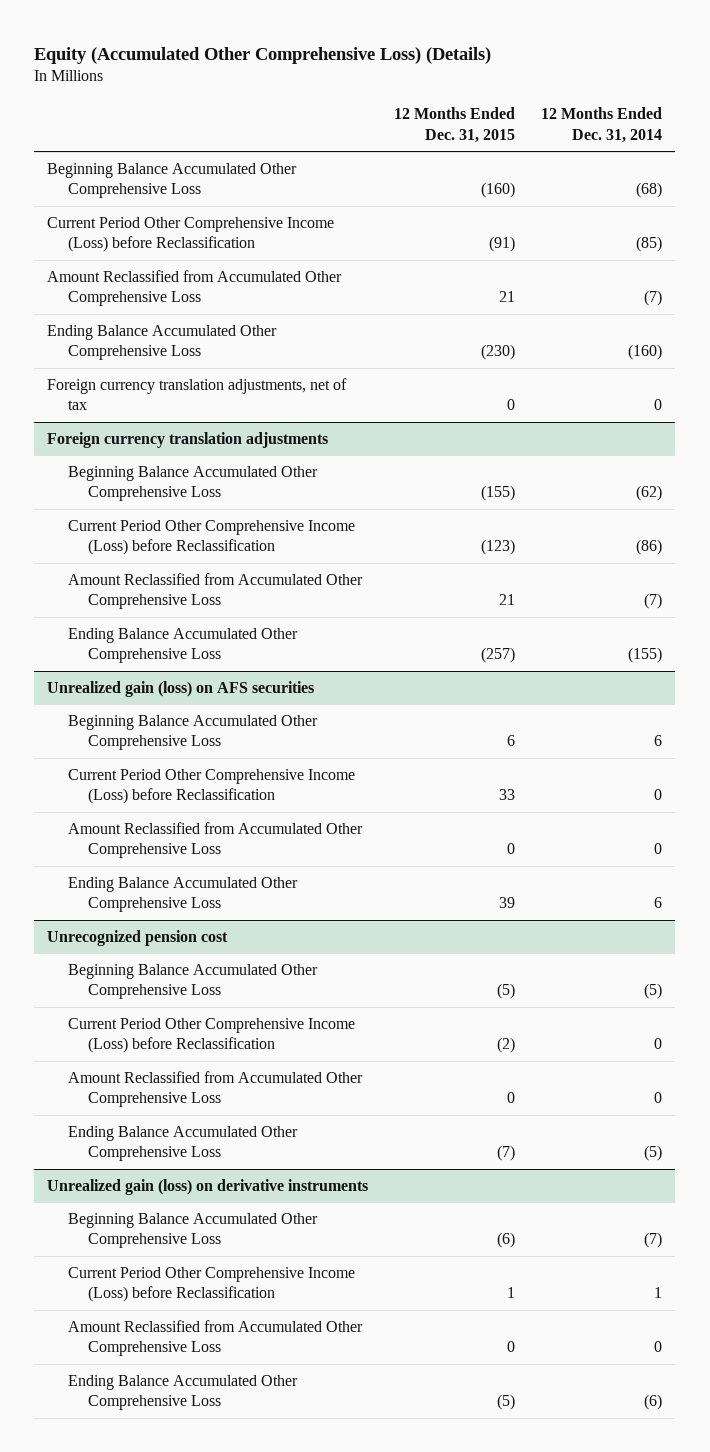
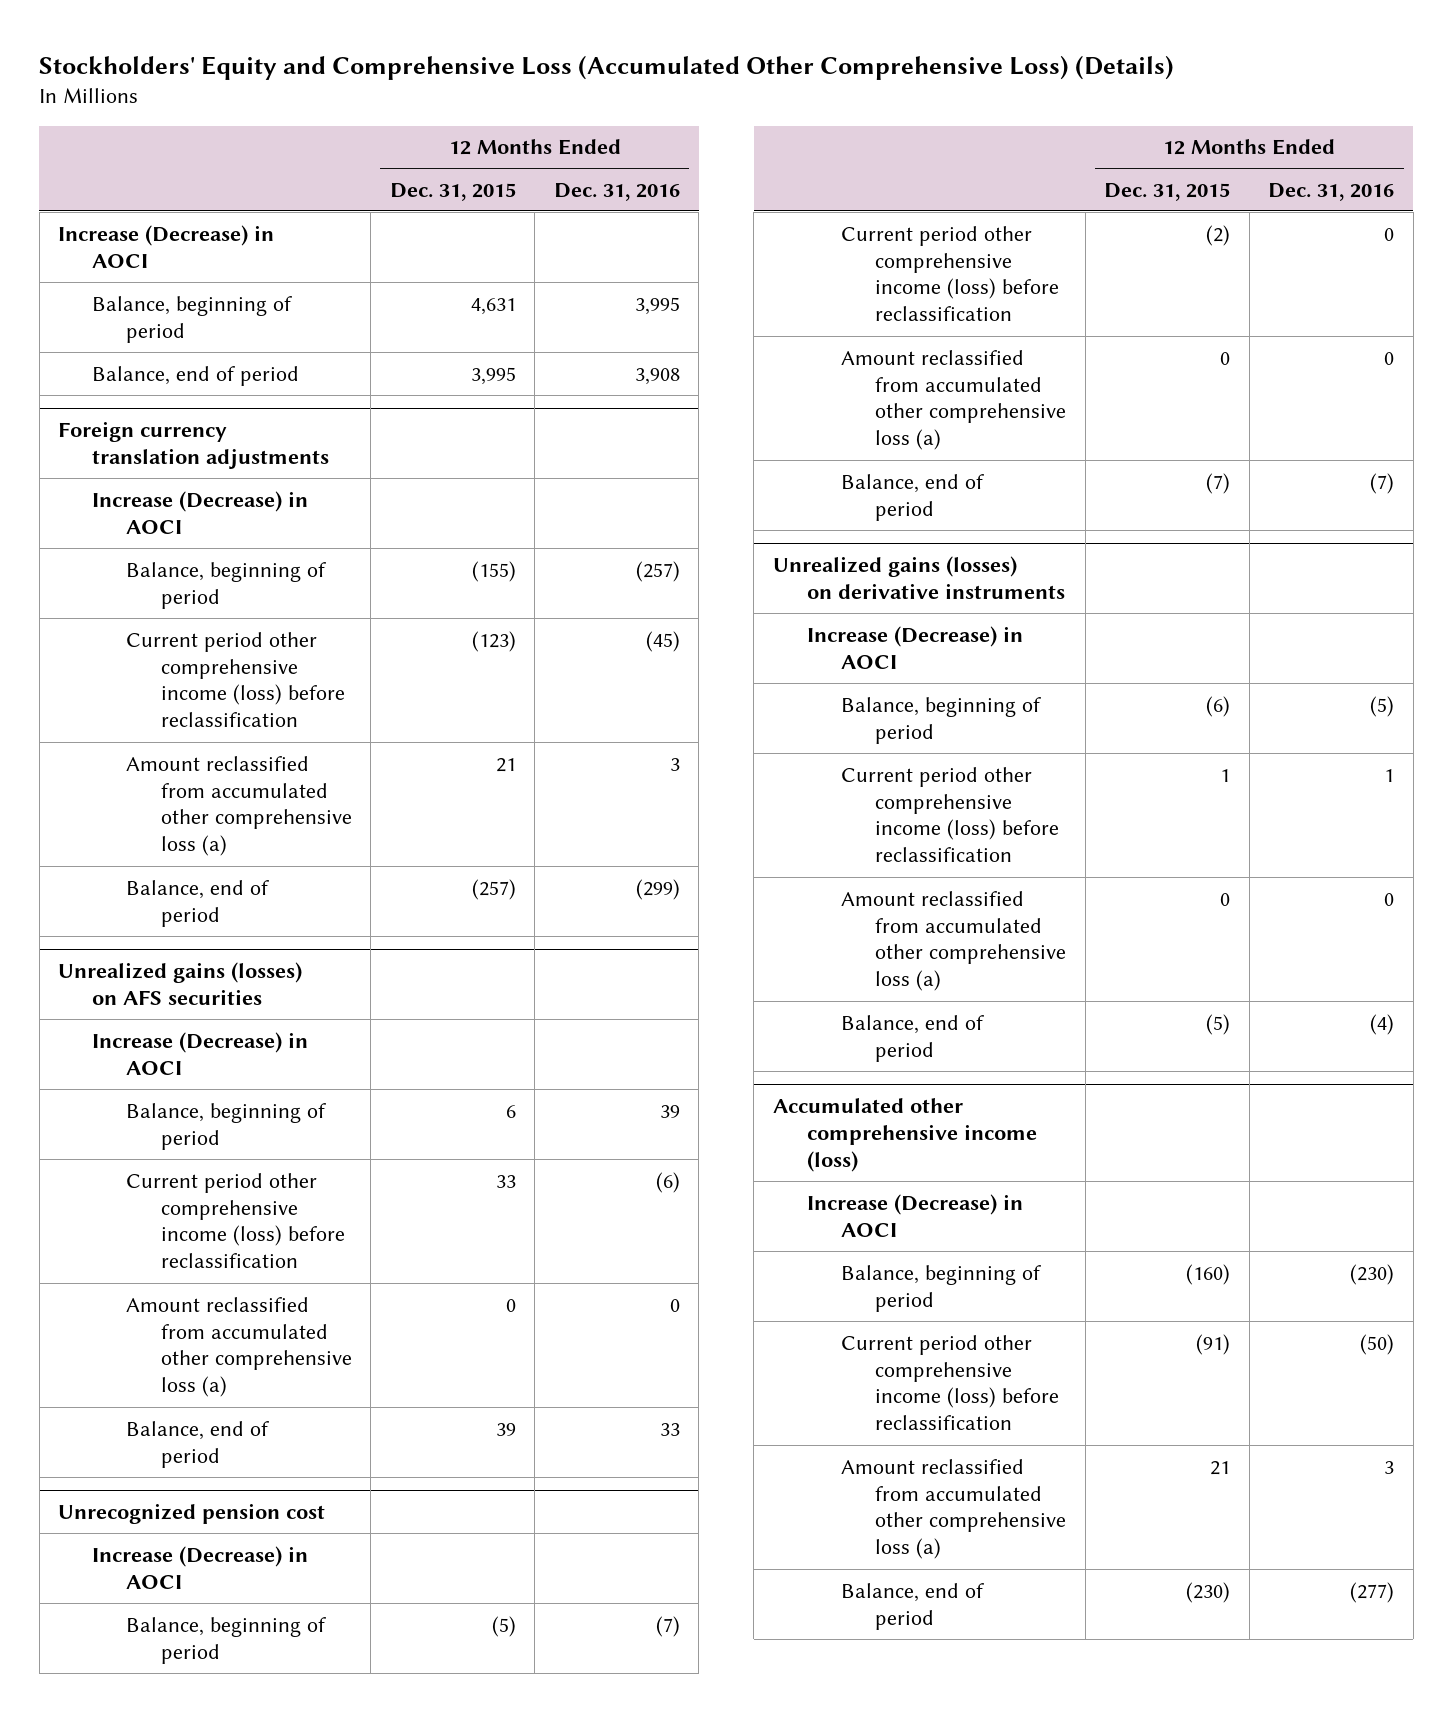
- Equity (Accumulated Other Comprehensive Loss) (Details)
+ Stockholders' Equity and Comprehensive Loss (Accumulated Other Comprehensive Loss) (Details)
- | 12 Months Ended Dec. 31, 2015 | 12 Months Ended Dec. 31, 2014
+ | 12 Months Ended Dec. 31, 2015 | 12 Months Ended Dec. 31, 2016
- Beginning Balance Accumulated Other Comprehensive Loss | (160) | (68)
- Current Period Other Comprehensive Income (Loss) before Reclassification | (91) | (85)
- Amount Reclassified from Accumulated Other Comprehensive Loss | 21 | (7)
- Ending Balance Accumulated Other Comprehensive Loss | (230) | (160)
- Foreign currency translation adjustments, net of tax | 0 | 0
+ Increase (Decrease) in AOCI
+ Balance, beginning of period | 4,631 | 3,995
+ Balance, end of period | 3,995 | 3,908
@ Foreign currency translation adjustments
- Beginning Balance Accumulated Other Comprehensive Loss | (155) | (62)
- Current Period Other Comprehensive Income (Loss) before Reclassification | (123) | (86)
- Amount Reclassified from Accumulated Other Comprehensive Loss | 21 | (7)
- Ending Balance Accumulated Other Comprehensive Loss | (257) | (155)
- Unrealized gain (loss) on AFS securities
- Beginning Balance Accumulated Other Comprehensive Loss | 6 | 6
- Current Period Other Comprehensive Income (Loss) before Reclassification | 33 | 0
- Amount Reclassified from Accumulated Other Comprehensive Loss | 0 | 0
- Ending Balance Accumulated Other Comprehensive Loss | 39 | 6
@ Foreign currency translation adjustments
+ Increase (Decrease) in AOCI
+ Balance, beginning of period | (155) | (257)
+ Current period other comprehensive income (loss) before reclassification | (123) | (45)
+ Amount reclassified from accumulated other comprehensive loss (a) | 21 | 3
+ Balance, end of period | (257) | (299)
+ Unrealized gains (losses) on AFS securities
+ Increase (Decrease) in AOCI
+ Balance, beginning of period | 6 | 39
+ Current period other comprehensive income (loss) before reclassification | 33 | (6)
+ Amount reclassified from accumulated other comprehensive loss (a) | 0 | 0
+ Balance, end of period | 39 | 33
@ Unrecognized pension cost
- Beginning Balance Accumulated Other Comprehensive Loss | (5) | (5)
- Current Period Other Comprehensive Income (Loss) before Reclassification | (2) | 0
- Amount Reclassified from Accumulated Other Comprehensive Loss | 0 | 0
- Ending Balance Accumulated Other Comprehensive Loss | (7) | (5)
- Unrealized gain (loss) on derivative instruments
- Beginning Balance Accumulated Other Comprehensive Loss | (6) | (7)
- Current Period Other Comprehensive Income (Loss) before Reclassification | 1 | 1
- Amount Reclassified from Accumulated Other Comprehensive Loss | 0 | 0
- Ending Balance Accumulated Other Comprehensive Loss | (5) | (6)
@ Unrecognized pension cost
+ Increase (Decrease) in AOCI
+ Balance, beginning of period | (5) | (7)
+ Current period other comprehensive income (loss) before reclassification | (2) | 0
+ Amount reclassified from accumulated other comprehensive loss (a) | 0 | 0
+ Balance, end of period | (7) | (7)
+ Unrealized gains (losses) on derivative instruments
+ Increase (Decrease) in AOCI
+ Balance, beginning of period | (6) | (5)
+ Current period other comprehensive income (loss) before reclassification | 1 | 1
+ Amount reclassified from accumulated other comprehensive loss (a) | 0 | 0
+ Balance, end of period | (5) | (4)
+ Accumulated other comprehensive income (loss)
+ Increase (Decrease) in AOCI
+ Balance, beginning of period | (160) | (230)
+ Current period other comprehensive income (loss) before reclassification | (91) | (50)
+ Amount reclassified from accumulated other comprehensive loss (a) | 21 | 3
+ Balance, end of period | (230) | (277)

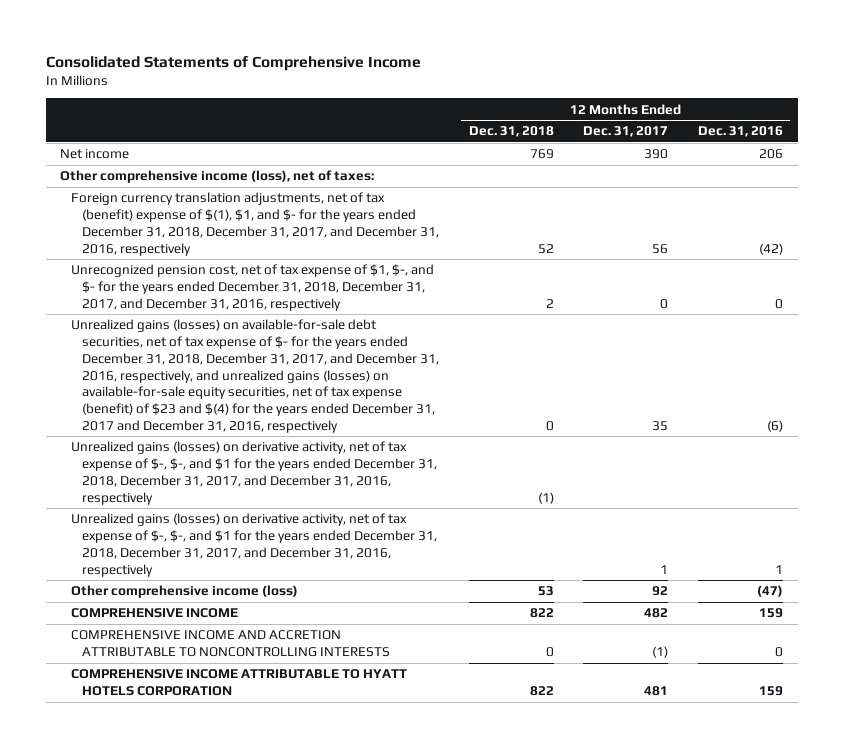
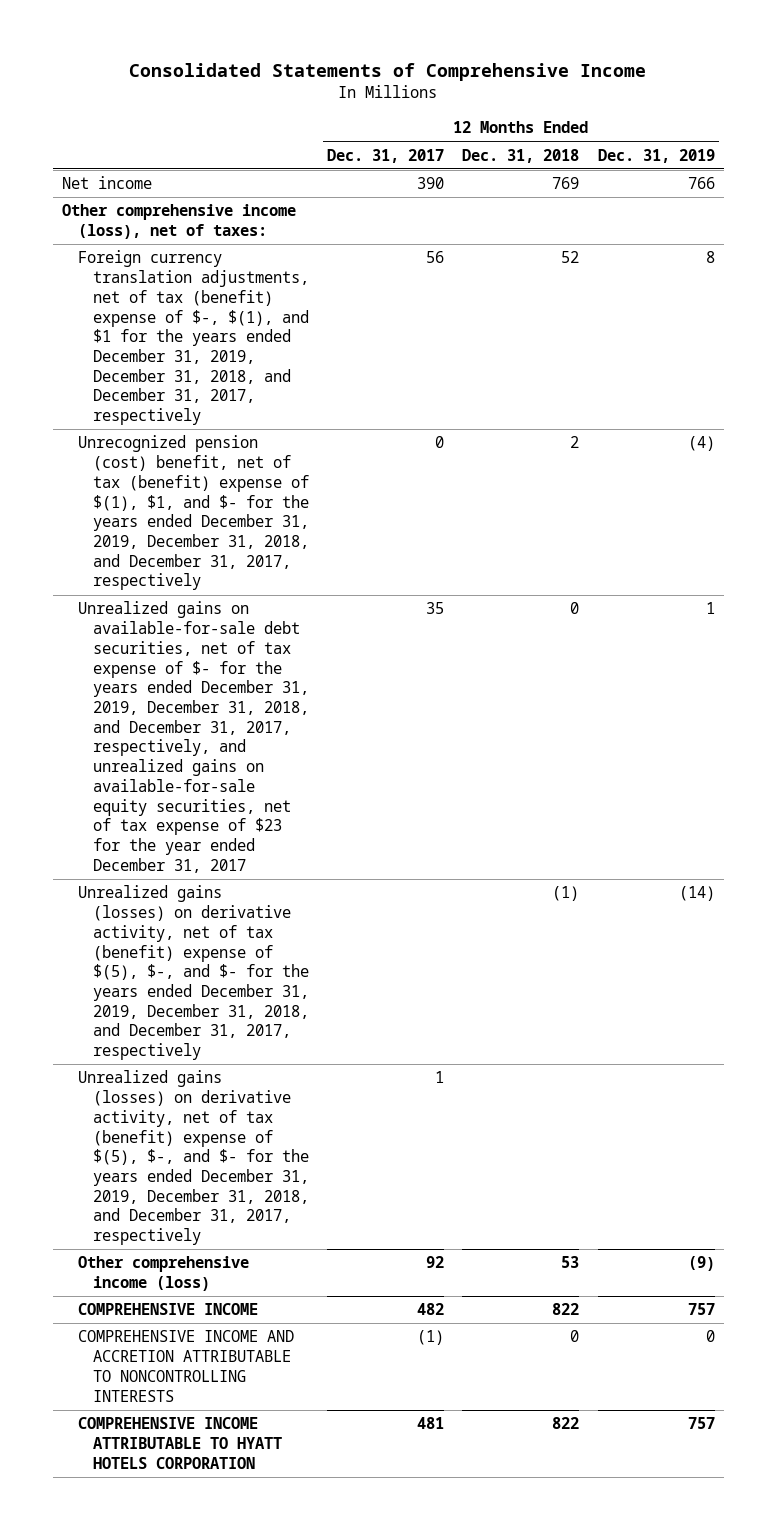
- | 12 Months Ended Dec. 31, 2018 | 12 Months Ended Dec. 31, 2017 | 12 Months Ended Dec. 31, 2016
+ | 12 Months Ended Dec. 31, 2017 | 12 Months Ended Dec. 31, 2018 | 12 Months Ended Dec. 31, 2019
- Foreign currency translation adjustments, net of tax (benefit) expense of $(1), $1, and $- for the years ended December 31, 2018, December 31, 2017, and December 31, 2016, respectively | 52 | 56 | (42)
- Unrecognized pension cost, net of tax expense of $1, $-, and $- for the years ended December 31, 2018, December 31, 2017, and December 31, 2016, respectively | 2 | 0 | 0
- Unrealized gains (losses) on available-for-sale debt securities, net of tax expense of $- for the years ended December 31, 2018, December 31, 2017, and December 31, 2016, respectively, and unrealized gains (losses) on available-for-sale equity securities, net of tax expense (benefit) of $23 and $(4) for the years ended December 31, 2017 and December 31, 2016, respectively | 0 | 35 | (6)
- Unrealized gains (losses) on derivative activity, net of tax expense of $-, $-, and $1 for the years ended December 31, 2018, December 31, 2017, and December 31, 2016, respectively | (1) | |
- Unrealized gains (losses) on derivative activity, net of tax expense of $-, $-, and $1 for the years ended December 31, 2018, December 31, 2017, and December 31, 2016, respectively | | 1 | 1
+ Foreign currency translation adjustments, net of tax (benefit) expense of $-, $(1), and $1 for the years ended December 31, 2019, December 31, 2018, and December 31, 2017, respectively | 56 | 52 | 8
+ Unrecognized pension (cost) benefit, net of tax (benefit) expense of $(1), $1, and $- for the years ended December 31, 2019, December 31, 2018, and December 31, 2017, respectively | 0 | 2 | (4)
+ Unrealized gains on available-for-sale debt securities, net of tax expense of $- for the years ended December 31, 2019, December 31, 2018, and December 31, 2017, respectively, and unrealized gains on available-for-sale equity securities, net of tax expense of $23 for the year ended December 31, 2017 | 35 | 0 | 1
+ Unrealized gains (losses) on derivative activity, net of tax (benefit) expense of $(5), $-, and $- for the years ended December 31, 2019, December 31, 2018, and December 31, 2017, respectively | | (1) | (14)
+ Unrealized gains (losses) on derivative activity, net of tax (benefit) expense of $(5), $-, and $- for the years ended December 31, 2019, December 31, 2018, and December 31, 2017, respectively | 1 | |

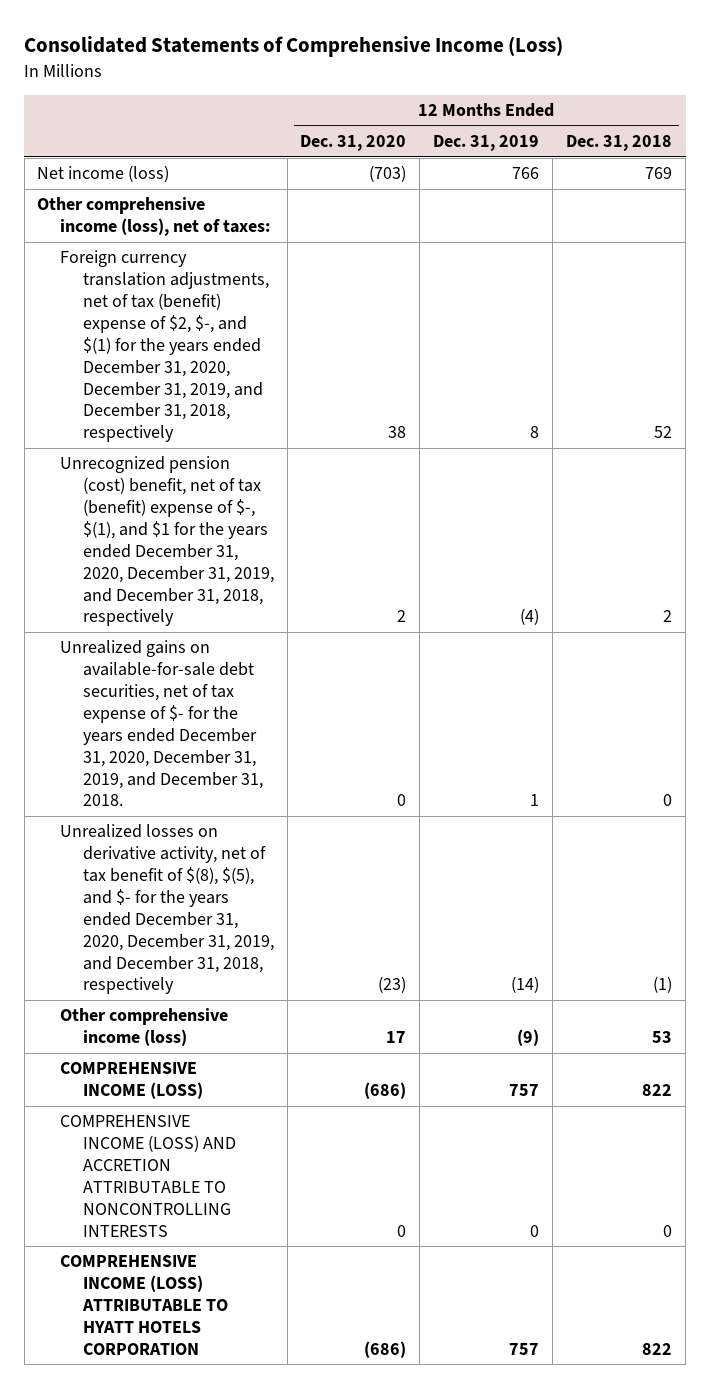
- Consolidated Statements of Comprehensive Income
+ Consolidated Statements of Comprehensive Income (Loss)
- | 12 Months Ended Dec. 31, 2017 | 12 Months Ended Dec. 31, 2018 | 12 Months Ended Dec. 31, 2019
+ | 12 Months Ended Dec. 31, 2020 | 12 Months Ended Dec. 31, 2019 | 12 Months Ended Dec. 31, 2018
- Net income | 390 | 769 | 766
+ Net income (loss) | (703) | 766 | 769
- Foreign currency translation adjustments, net of tax (benefit) expense of $-, $(1), and $1 for the years ended December 31, 2019, December 31, 2018, and December 31, 2017, respectively | 56 | 52 | 8
- Unrecognized pension (cost) benefit, net of tax (benefit) expense of $(1), $1, and $- for the years ended December 31, 2019, December 31, 2018, and December 31, 2017, respectively | 0 | 2 | (4)
- Unrealized gains on available-for-sale debt securities, net of tax expense of $- for the years ended December 31, 2019, December 31, 2018, and December 31, 2017, respectively, and unrealized gains on available-for-sale equity securities, net of tax expense of $23 for the year ended December 31, 2017 | 35 | 0 | 1
- Unrealized gains (losses) on derivative activity, net of tax (benefit) expense of $(5), $-, and $- for the years ended December 31, 2019, December 31, 2018, and December 31, 2017, respectively | | (1) | (14)
- Unrealized gains (losses) on derivative activity, net of tax (benefit) expense of $(5), $-, and $- for the years ended December 31, 2019, December 31, 2018, and December 31, 2017, respectively | 1 | |
+ Foreign currency translation adjustments, net of tax (benefit) expense of $2, $-, and $(1) for the years ended December 31, 2020, December 31, 2019, and December 31, 2018, respectively | 38 | 8 | 52
+ Unrecognized pension (cost) benefit, net of tax (benefit) expense of $-, $(1), and $1 for the years ended December 31, 2020, December 31, 2019, and December 31, 2018, respectively | 2 | (4) | 2
+ Unrealized gains on available-for-sale debt securities, net of tax expense of $- for the years ended December 31, 2020, December 31, 2019, and December 31, 2018. | 0 | 1 | 0
+ Unrealized losses on derivative activity, net of tax benefit of $(8), $(5), and $- for the years ended December 31, 2020, December 31, 2019, and December 31, 2018, respectively | (23) | (14) | (1)
- COMPREHENSIVE INCOME | 482 | 822 | 757
- COMPREHENSIVE INCOME AND ACCRETION ATTRIBUTABLE TO NONCONTROLLING INTERESTS | (1) | 0 | 0
- COMPREHENSIVE INCOME ATTRIBUTABLE TO HYATT HOTELS CORPORATION | 481 | 822 | 757
+ COMPREHENSIVE INCOME (LOSS) | (686) | 757 | 822
+ COMPREHENSIVE INCOME (LOSS) AND ACCRETION ATTRIBUTABLE TO NONCONTROLLING INTERESTS | 0 | 0 | 0
+ COMPREHENSIVE INCOME (LOSS) ATTRIBUTABLE TO HYATT HOTELS CORPORATION | (686) | 757 | 822

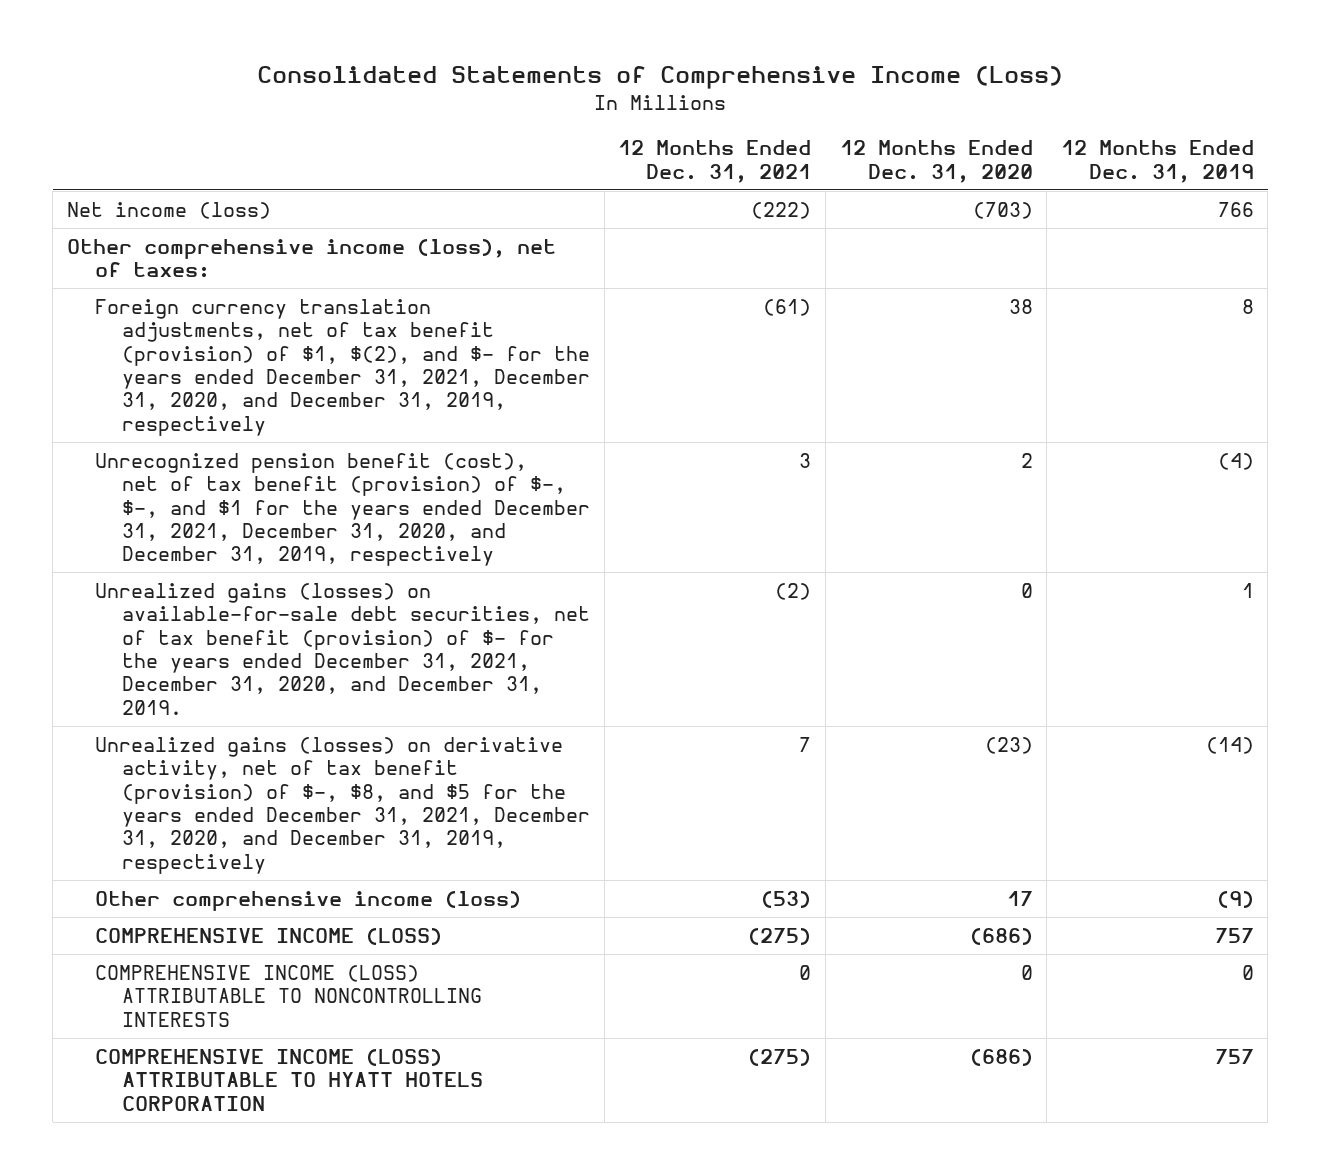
- | 12 Months Ended Dec. 31, 2020 | 12 Months Ended Dec. 31, 2019 | 12 Months Ended Dec. 31, 2018
+ | 12 Months Ended Dec. 31, 2021 | 12 Months Ended Dec. 31, 2020 | 12 Months Ended Dec. 31, 2019
- Foreign currency translation adjustments, net of tax (benefit) expense of $2, $-, and $(1) for the years ended December 31, 2020, December 31, 2019, and December 31, 2018, respectively | 38 | 8 | 52
- Unrecognized pension (cost) benefit, net of tax (benefit) expense of $-, $(1), and $1 for the years ended December 31, 2020, December 31, 2019, and December 31, 2018, respectively | 2 | (4) | 2
- Unrealized gains on available-for-sale debt securities, net of tax expense of $- for the years ended December 31, 2020, December 31, 2019, and December 31, 2018. | 0 | 1 | 0
- Unrealized losses on derivative activity, net of tax benefit of $(8), $(5), and $- for the years ended December 31, 2020, December 31, 2019, and December 31, 2018, respectively | (23) | (14) | (1)
+ Foreign currency translation adjustments, net of tax benefit (provision) of $1, $(2), and $- for the years ended December 31, 2021, December 31, 2020, and December 31, 2019, respectively | (61) | 38 | 8
+ Unrecognized pension benefit (cost), net of tax benefit (provision) of $-, $-, and $1 for the years ended December 31, 2021, December 31, 2020, and December 31, 2019, respectively | 3 | 2 | (4)
+ Unrealized gains (losses) on available-for-sale debt securities, net of tax benefit (provision) of $- for the years ended December 31, 2021, December 31, 2020, and December 31, 2019. | (2) | 0 | 1
+ Unrealized gains (losses) on derivative activity, net of tax benefit (provision) of $-, $8, and $5 for the years ended December 31, 2021, December 31, 2020, and December 31, 2019, respectively | 7 | (23) | (14)
- COMPREHENSIVE INCOME (LOSS) AND ACCRETION ATTRIBUTABLE TO NONCONTROLLING INTERESTS | 0 | 0 | 0
+ COMPREHENSIVE INCOME (LOSS) ATTRIBUTABLE TO NONCONTROLLING INTERESTS | 0 | 0 | 0

